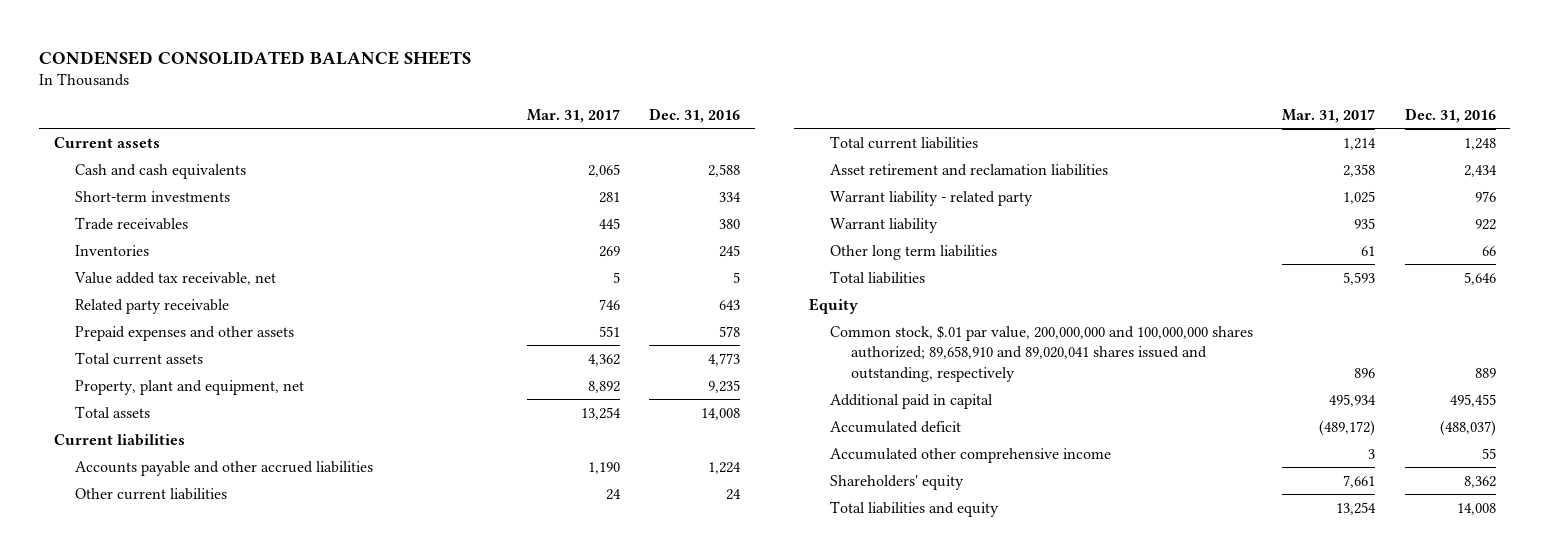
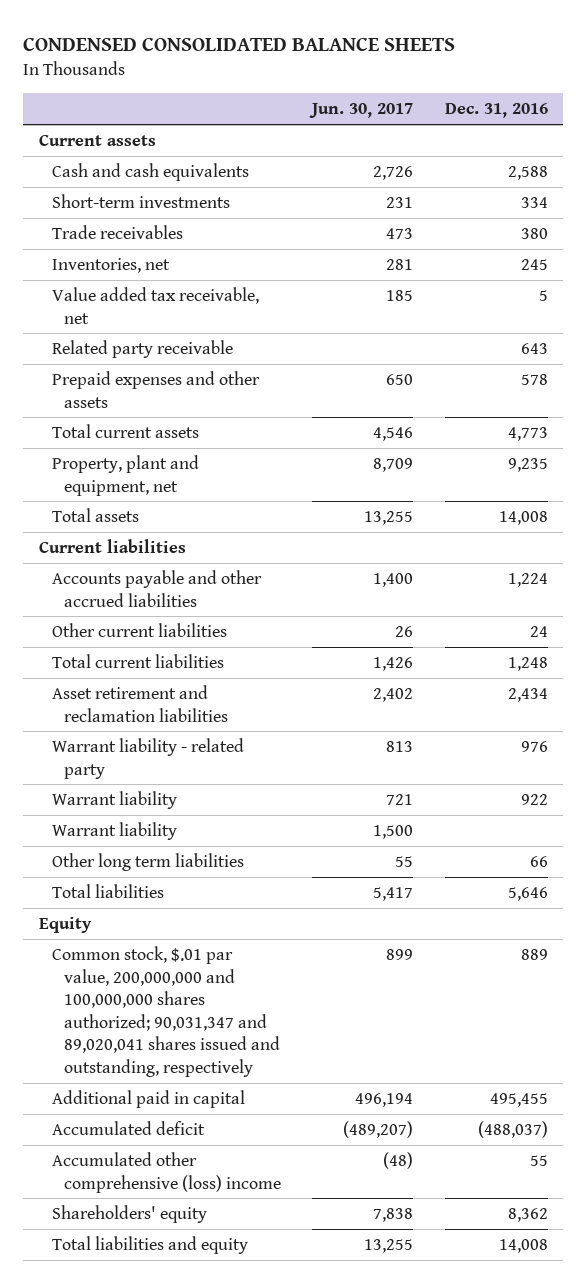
- | Mar. 31, 2017 | Dec. 31, 2016
+ | Jun. 30, 2017 | Dec. 31, 2016
- Inventories | 269 | 245
+ Inventories, net | 281 | 245
+ Warrant liability | 1,500 |
- Common stock, $.01 par value, 200,000,000 and 100,000,000 shares authorized; 89,658,910 and 89,020,041 shares issued and outstanding, respectively | 896 | 889
+ Common stock, $.01 par value, 200,000,000 and 100,000,000 shares authorized; 90,031,347 and 89,020,041 shares issued and outstanding, respectively | 899 | 889
- Accumulated other comprehensive income | 3 | 55
+ Accumulated other comprehensive (loss) income | (48) | 55

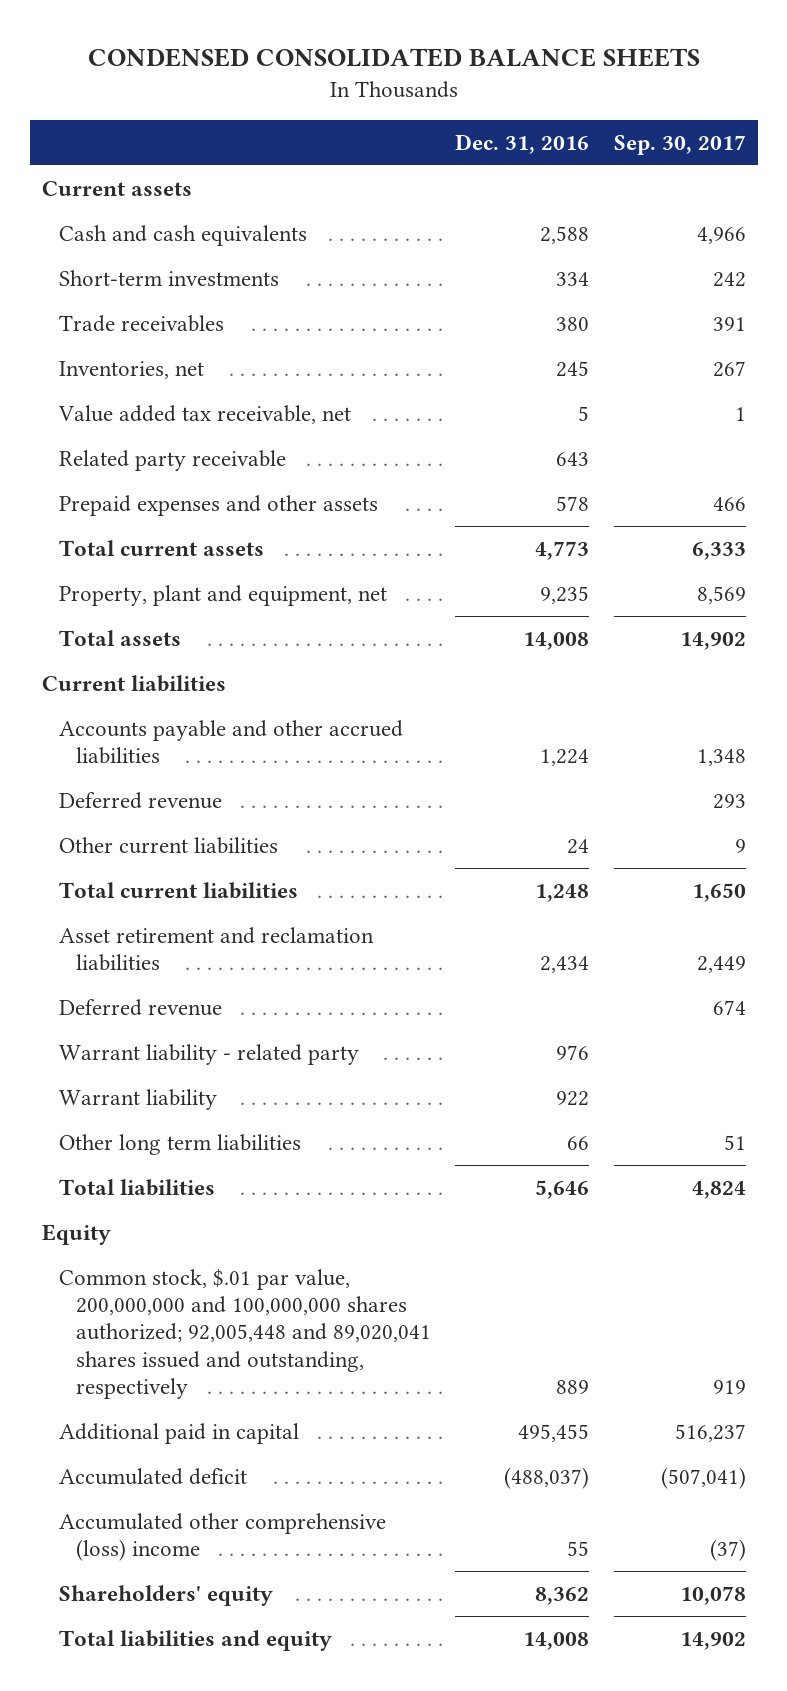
- | Jun. 30, 2017 | Dec. 31, 2016
+ | Dec. 31, 2016 | Sep. 30, 2017
+ Deferred revenue | | 293
+ Deferred revenue | | 674
- Warrant liability | 1,500 |
- Common stock, $.01 par value, 200,000,000 and 100,000,000 shares authorized; 90,031,347 and 89,020,041 shares issued and outstanding, respectively | 899 | 889
+ Common stock, $.01 par value, 200,000,000 and 100,000,000 shares authorized; 92,005,448 and 89,020,041 shares issued and outstanding, respectively | 889 | 919

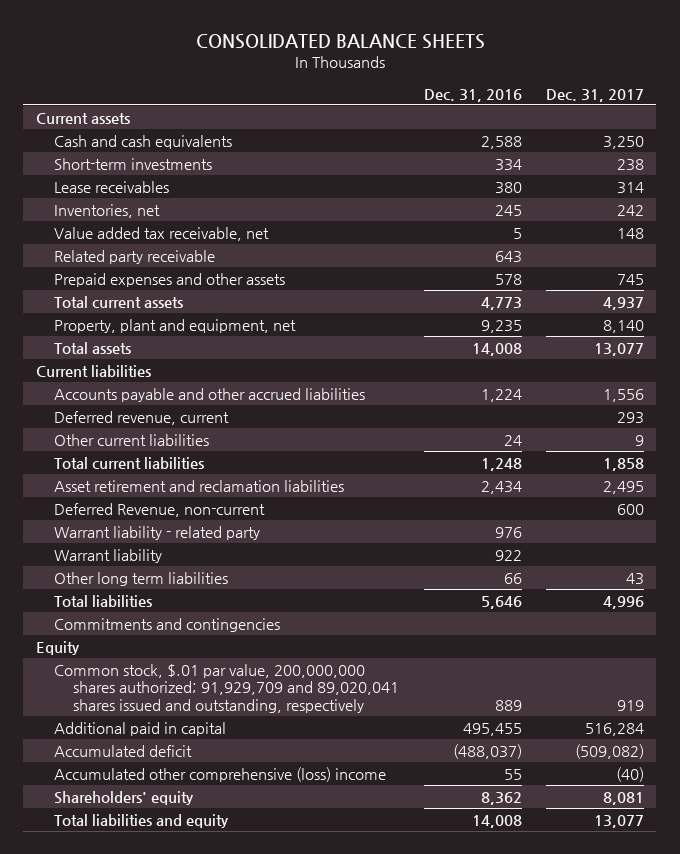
- CONDENSED CONSOLIDATED BALANCE SHEETS
+ CONSOLIDATED BALANCE SHEETS
- | Dec. 31, 2016 | Sep. 30, 2017
+ | Dec. 31, 2016 | Dec. 31, 2017
- Trade receivables | 380 | 391
+ Lease receivables | 380 | 314
- Deferred revenue | | 293
+ Deferred revenue, current | | 293
- Deferred revenue | | 674
+ Deferred Revenue, non-current | | 600
+ Commitments and contingencies
- Common stock, $.01 par value, 200,000,000 and 100,000,000 shares authorized; 92,005,448 and 89,020,041 shares issued and outstanding, respectively | 889 | 919
+ Common stock, $.01 par value, 200,000,000 shares authorized; 91,929,709 and 89,020,041 shares issued and outstanding, respectively | 889 | 919

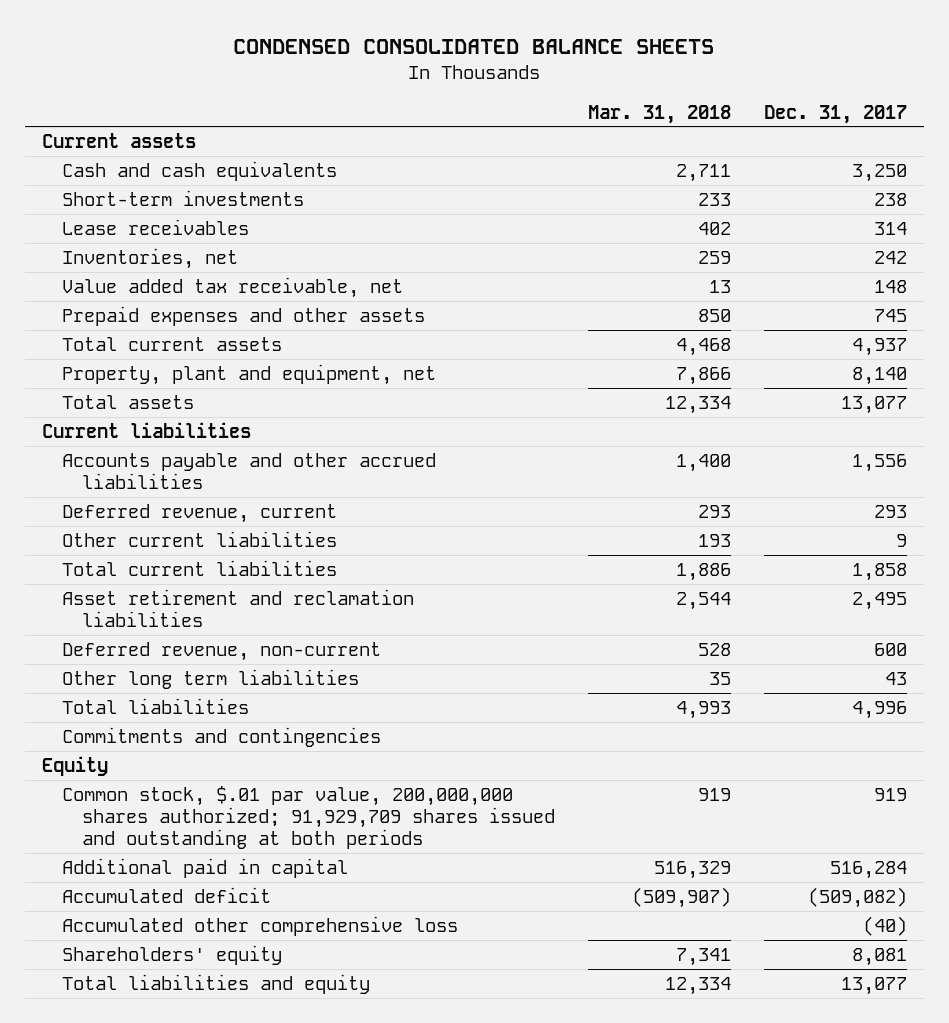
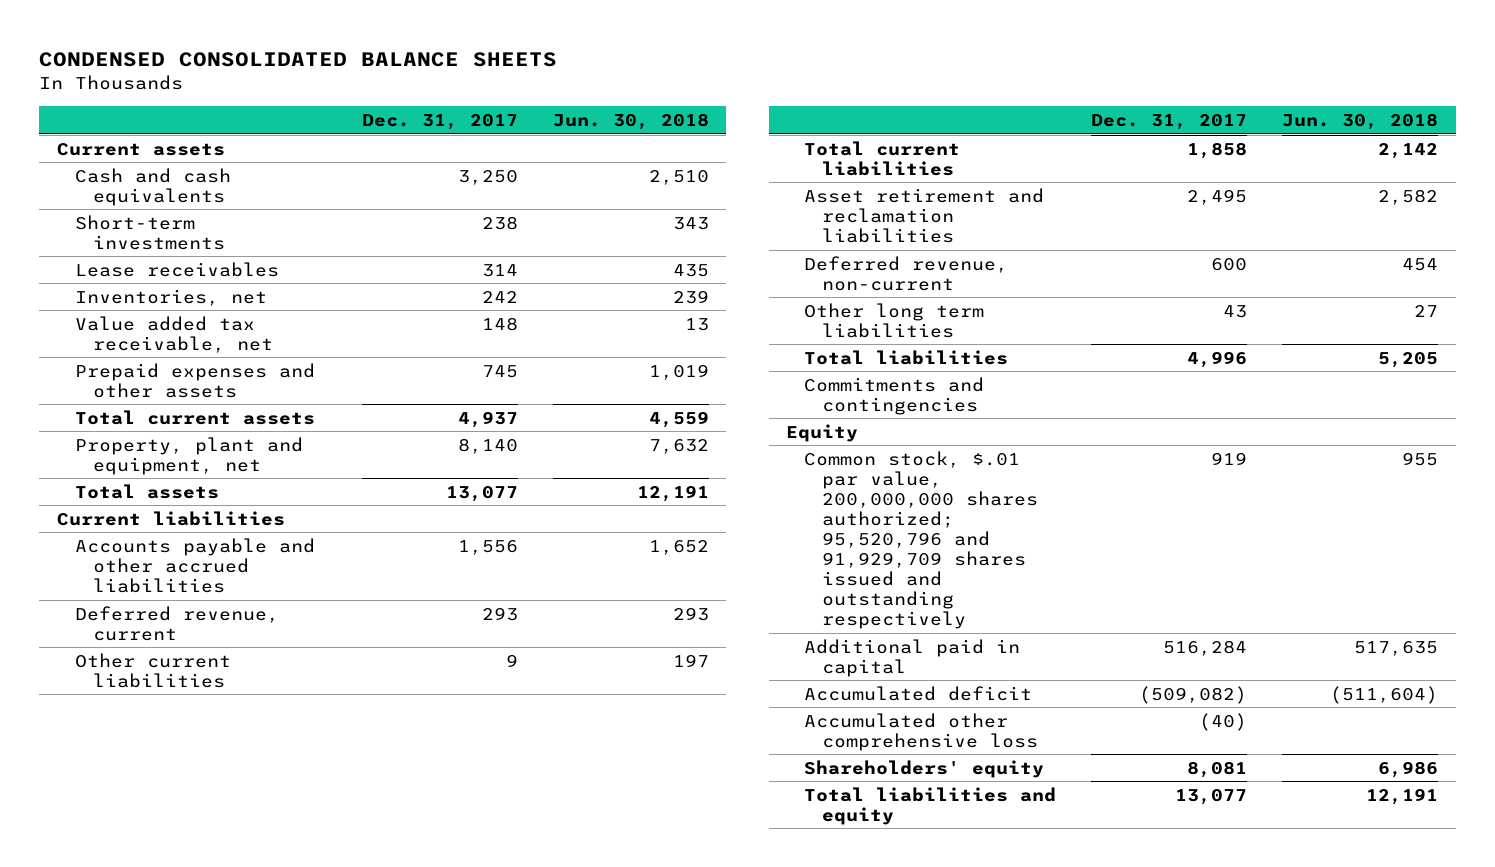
- | Mar. 31, 2018 | Dec. 31, 2017
+ | Dec. 31, 2017 | Jun. 30, 2018
- Common stock, $.01 par value, 200,000,000 shares authorized; 91,929,709 shares issued and outstanding at both periods | 919 | 919
+ Common stock, $.01 par value, 200,000,000 shares authorized; 95,520,796 and 91,929,709 shares issued and outstanding respectively | 919 | 955

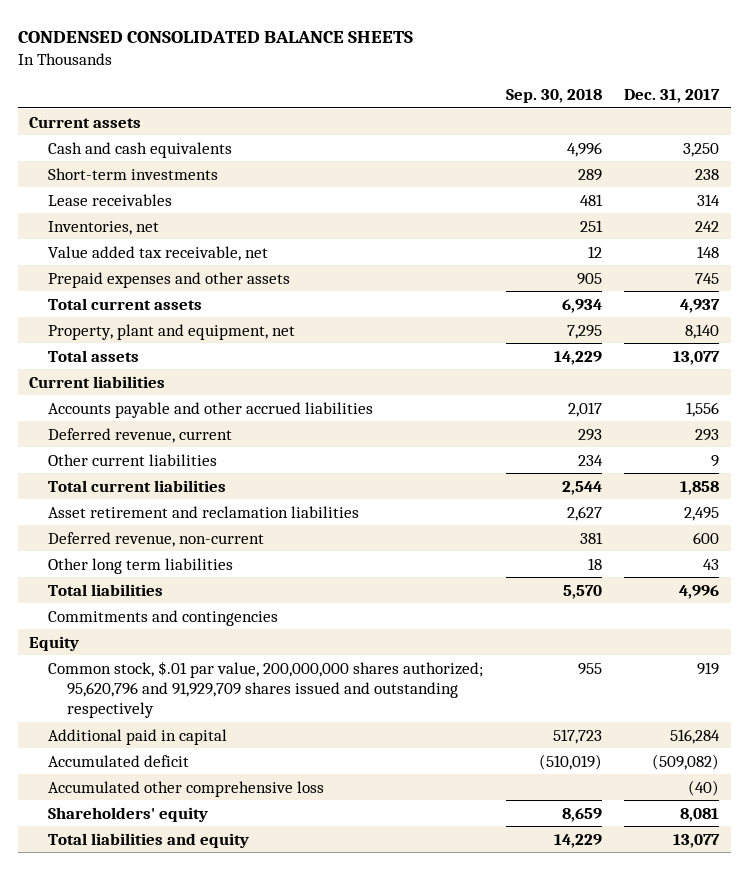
- | Dec. 31, 2017 | Jun. 30, 2018
+ | Sep. 30, 2018 | Dec. 31, 2017
- Common stock, $.01 par value, 200,000,000 shares authorized; 95,520,796 and 91,929,709 shares issued and outstanding respectively | 919 | 955
+ Common stock, $.01 par value, 200,000,000 shares authorized; 95,620,796 and 91,929,709 shares issued and outstanding respectively | 955 | 919

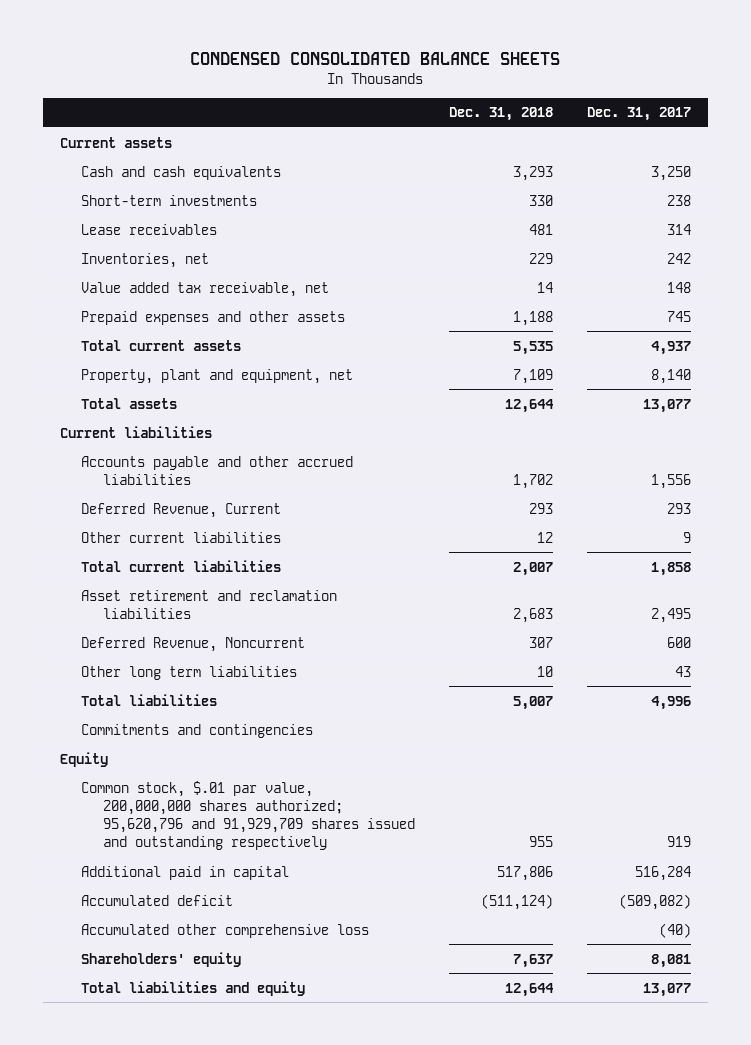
- | Sep. 30, 2018 | Dec. 31, 2017
+ | Dec. 31, 2018 | Dec. 31, 2017
- Deferred revenue, current | 293 | 293
+ Deferred Revenue, Current | 293 | 293
- Deferred revenue, non-current | 381 | 600
+ Deferred Revenue, Noncurrent | 307 | 600

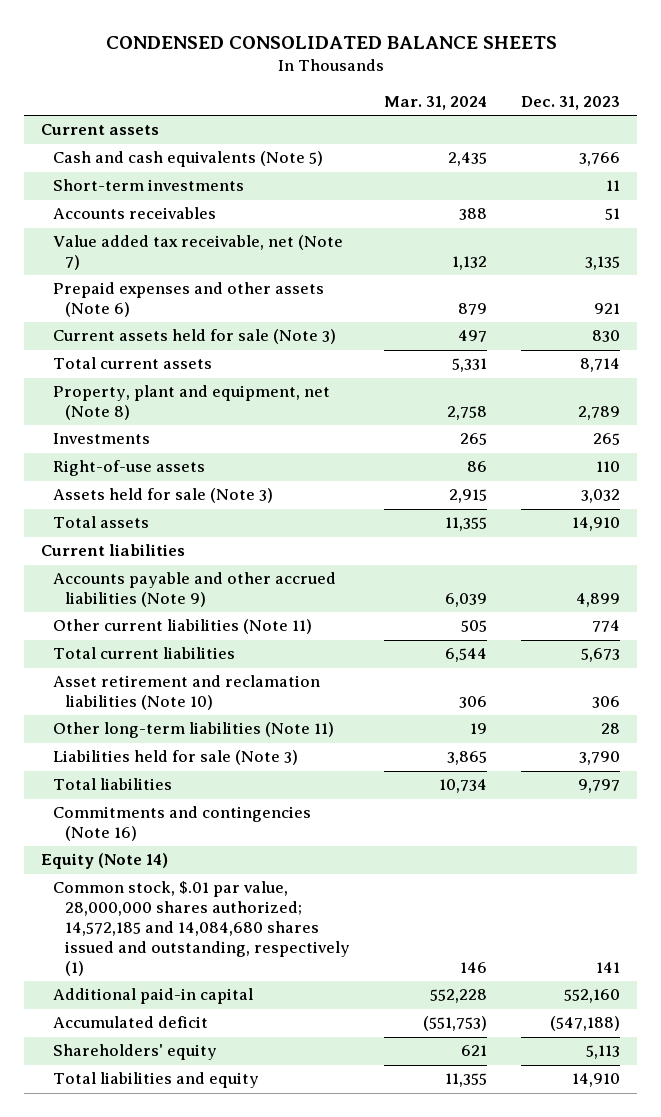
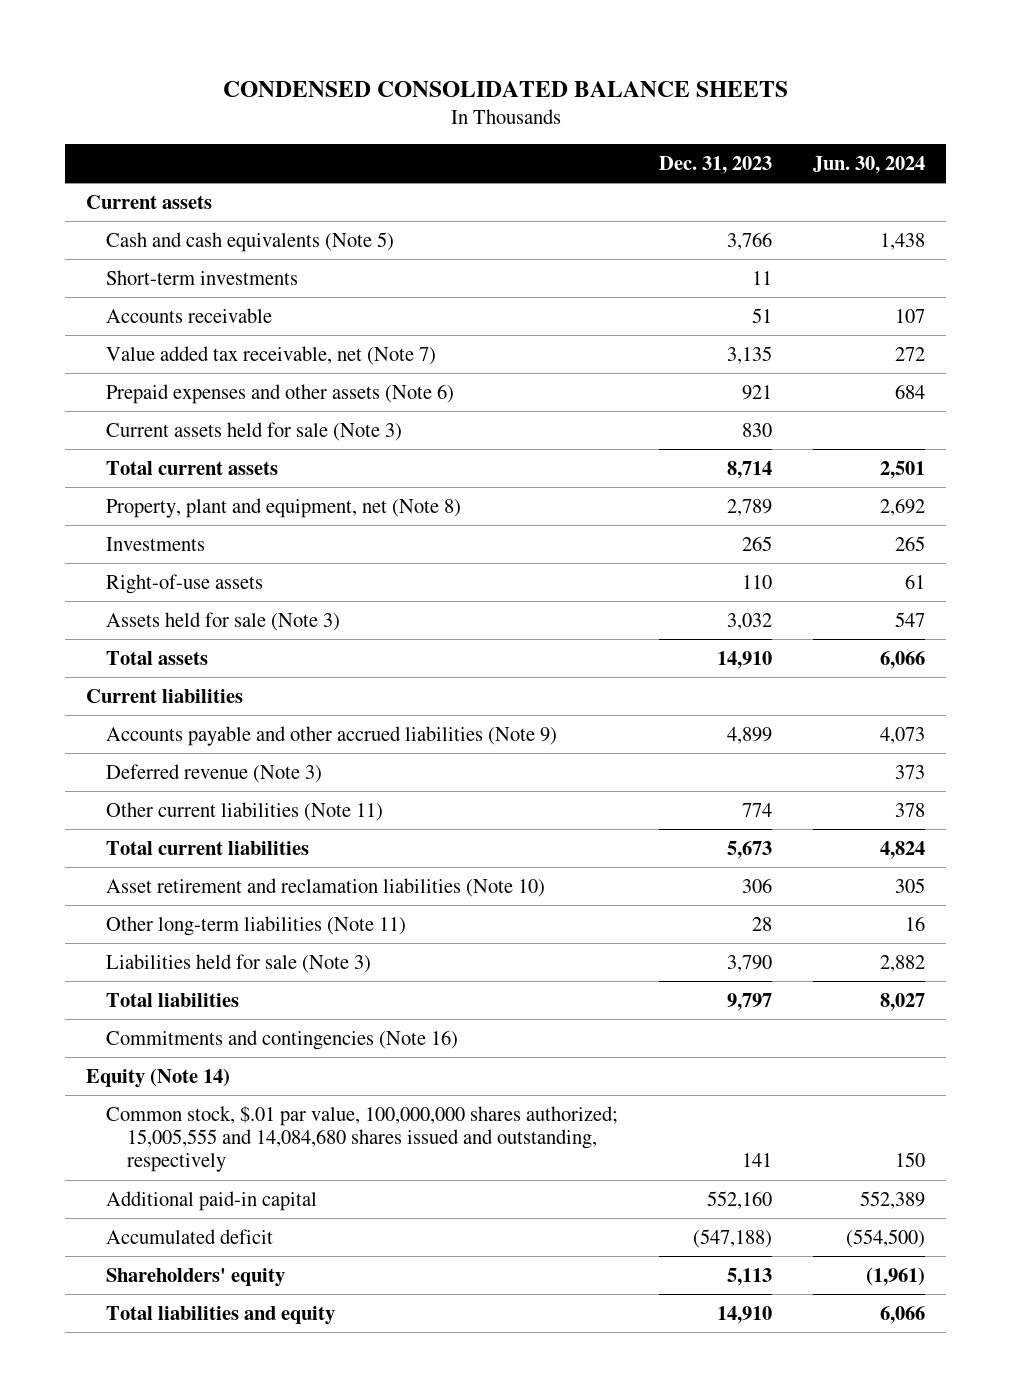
- | Mar. 31, 2024 | Dec. 31, 2023
+ | Dec. 31, 2023 | Jun. 30, 2024
- Accounts receivables | 388 | 51
+ Accounts receivable | 51 | 107
+ Deferred revenue (Note 3) | | 373
- Common stock, $.01 par value, 28,000,000 shares authorized; 14,572,185 and 14,084,680 shares issued and outstanding, respectively (1) | 146 | 141
+ Common stock, $.01 par value, 100,000,000 shares authorized; 15,005,555 and 14,084,680 shares issued and outstanding, respectively | 141 | 150

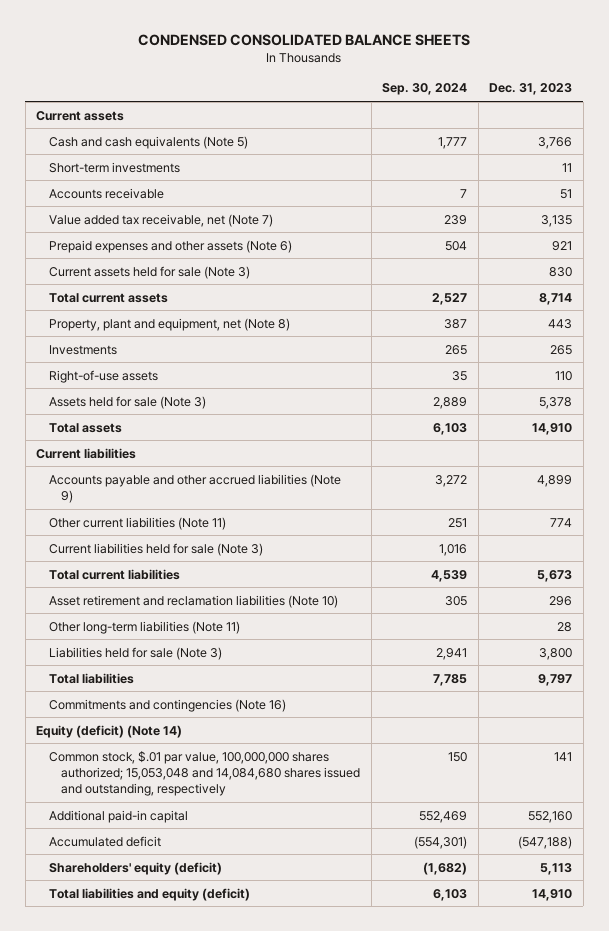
- | Dec. 31, 2023 | Jun. 30, 2024
+ | Sep. 30, 2024 | Dec. 31, 2023
- Property, plant and equipment, net (Note 8) | 2,789 | 2,692
+ Property, plant and equipment, net (Note 8) | 387 | 443
- Assets held for sale (Note 3) | 3,032 | 547
+ Assets held for sale (Note 3) | 2,889 | 5,378
- Deferred revenue (Note 3) | | 373
+ Current liabilities held for sale (Note 3) | 1,016 |
- Asset retirement and reclamation liabilities (Note 10) | 306 | 305
+ Asset retirement and reclamation liabilities (Note 10) | 305 | 296
- Liabilities held for sale (Note 3) | 3,790 | 2,882
+ Liabilities held for sale (Note 3) | 2,941 | 3,800
- Equity (Note 14)
- Common stock, $.01 par value, 100,000,000 shares authorized; 15,005,555 and 14,084,680 shares issued and outstanding, respectively | 141 | 150
+ Equity (deficit) (Note 14)
+ Common stock, $.01 par value, 100,000,000 shares authorized; 15,053,048 and 14,084,680 shares issued and outstanding, respectively | 150 | 141
- Shareholders' equity | 5,113 | (1,961)
- Total liabilities and equity | 14,910 | 6,066
+ Shareholders' equity (deficit) | (1,682) | 5,113
+ Total liabilities and equity (deficit) | 6,103 | 14,910

